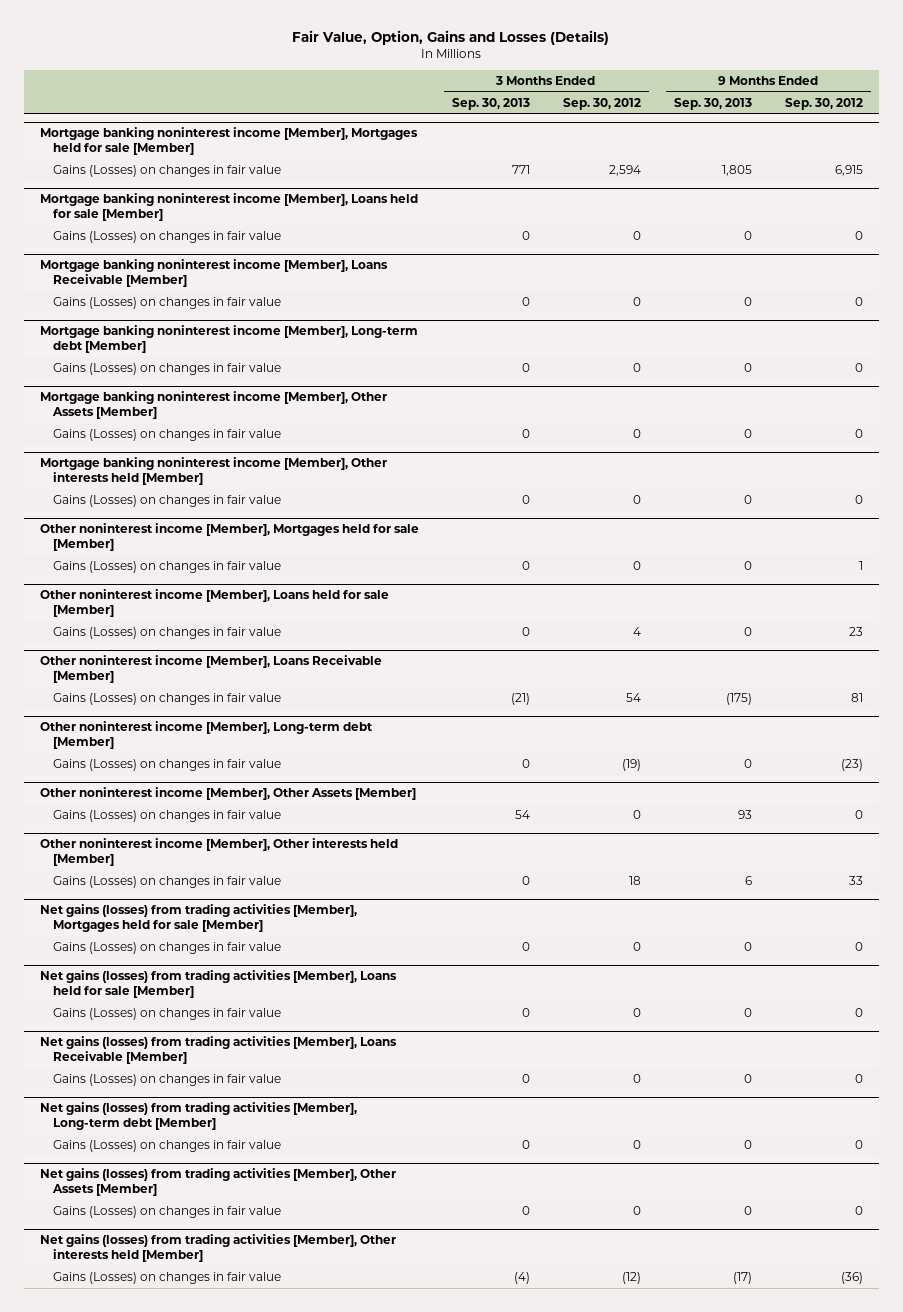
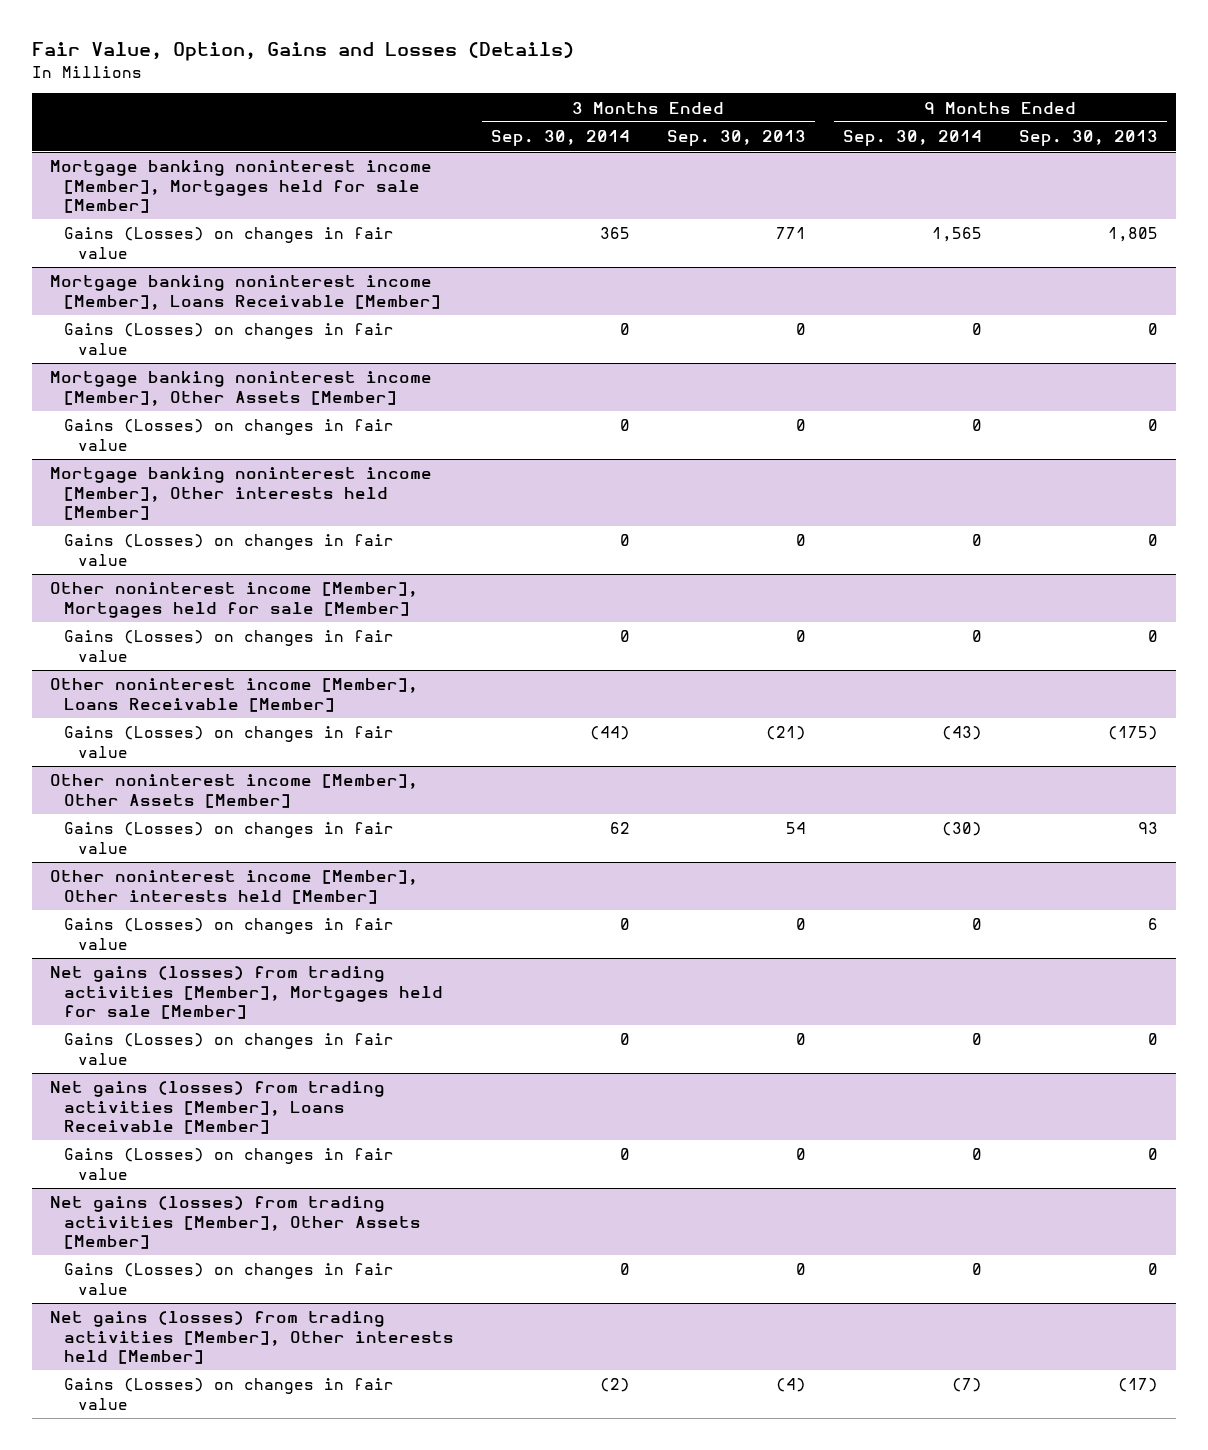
- | 3 Months Ended Sep. 30, 2013 | 3 Months Ended Sep. 30, 2012 | 9 Months Ended Sep. 30, 2013 | 9 Months Ended Sep. 30, 2012
+ | 3 Months Ended Sep. 30, 2014 | 3 Months Ended Sep. 30, 2013 | 9 Months Ended Sep. 30, 2014 | 9 Months Ended Sep. 30, 2013
- Mortgage banking noninterest income [Member], Loans held for sale [Member]
- Gains (Losses) on changes in fair value | 0 | 0 | 0 | 0
- Mortgage banking noninterest income [Member], Long-term debt [Member]
- Gains (Losses) on changes in fair value | 0 | 0 | 0 | 0
- Other noninterest income [Member], Loans held for sale [Member]
- Gains (Losses) on changes in fair value | 0 | 4 | 0 | 23
- Other noninterest income [Member], Long-term debt [Member]
- Gains (Losses) on changes in fair value | 0 | (19) | 0 | (23)
- Net gains (losses) from trading activities [Member], Loans held for sale [Member]
- Gains (Losses) on changes in fair value | 0 | 0 | 0 | 0
- Net gains (losses) from trading activities [Member], Long-term debt [Member]
- Gains (Losses) on changes in fair value | 0 | 0 | 0 | 0

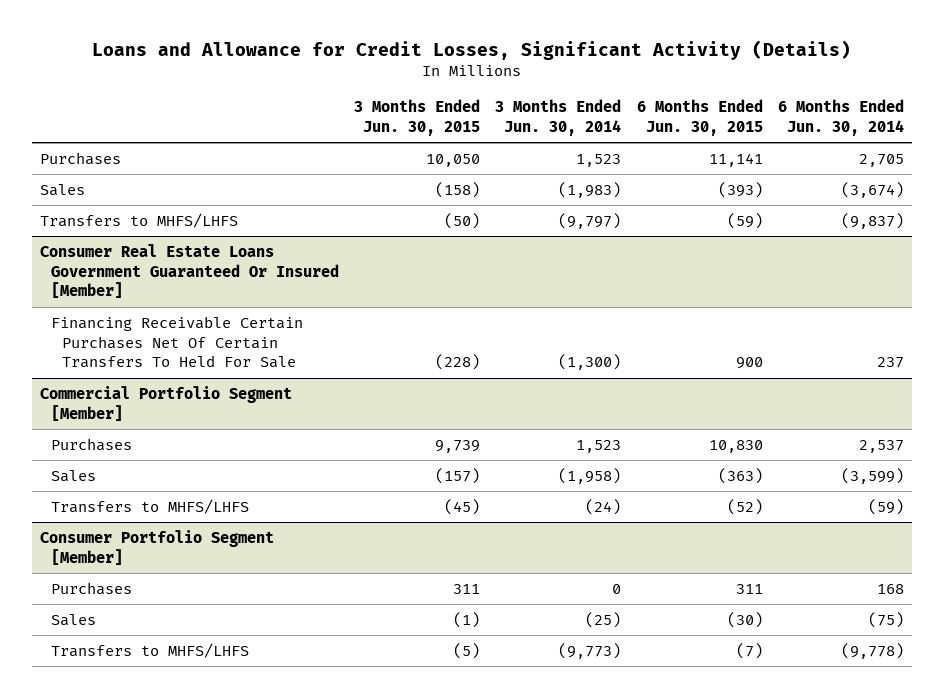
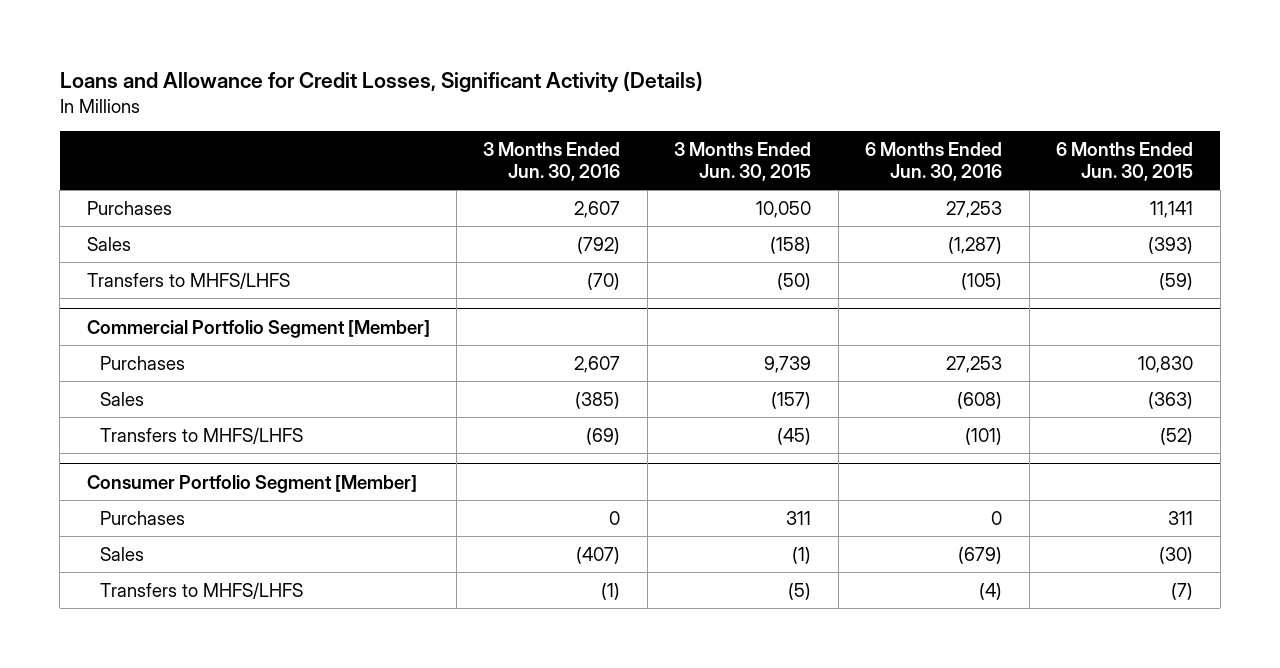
- | 3 Months Ended Jun. 30, 2015 | 3 Months Ended Jun. 30, 2014 | 6 Months Ended Jun. 30, 2015 | 6 Months Ended Jun. 30, 2014
+ | 3 Months Ended Jun. 30, 2016 | 3 Months Ended Jun. 30, 2015 | 6 Months Ended Jun. 30, 2016 | 6 Months Ended Jun. 30, 2015
- Consumer Real Estate Loans Government Guaranteed Or Insured [Member]
- Financing Receivable Certain Purchases Net Of Certain Transfers To Held For Sale | (228) | (1,300) | 900 | 237

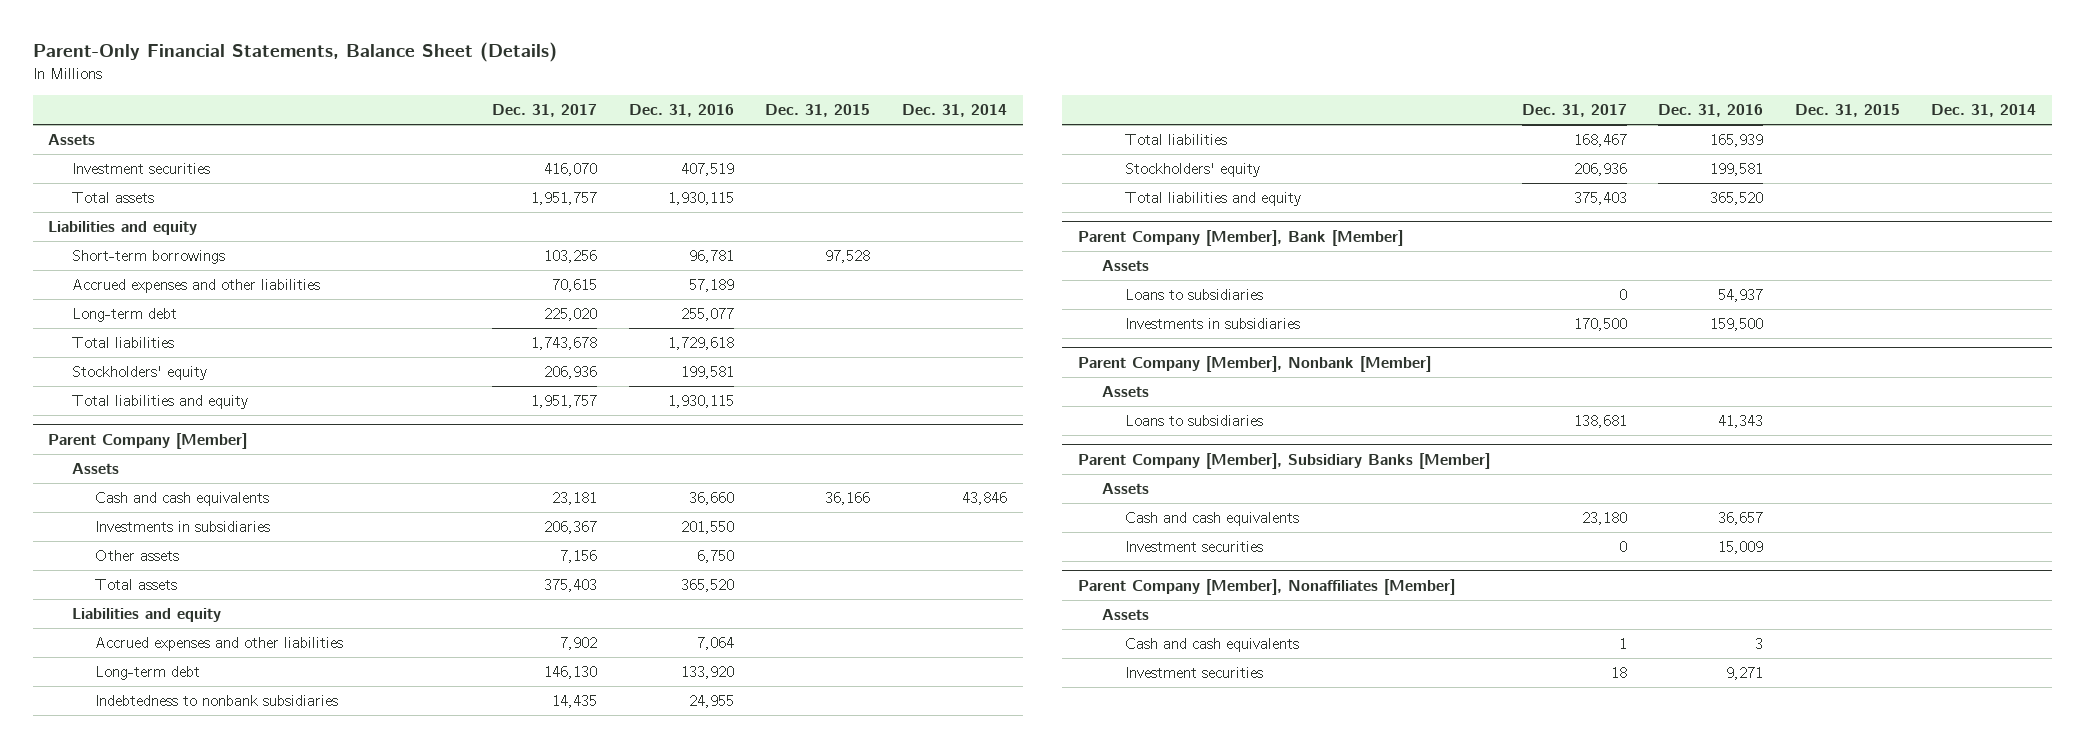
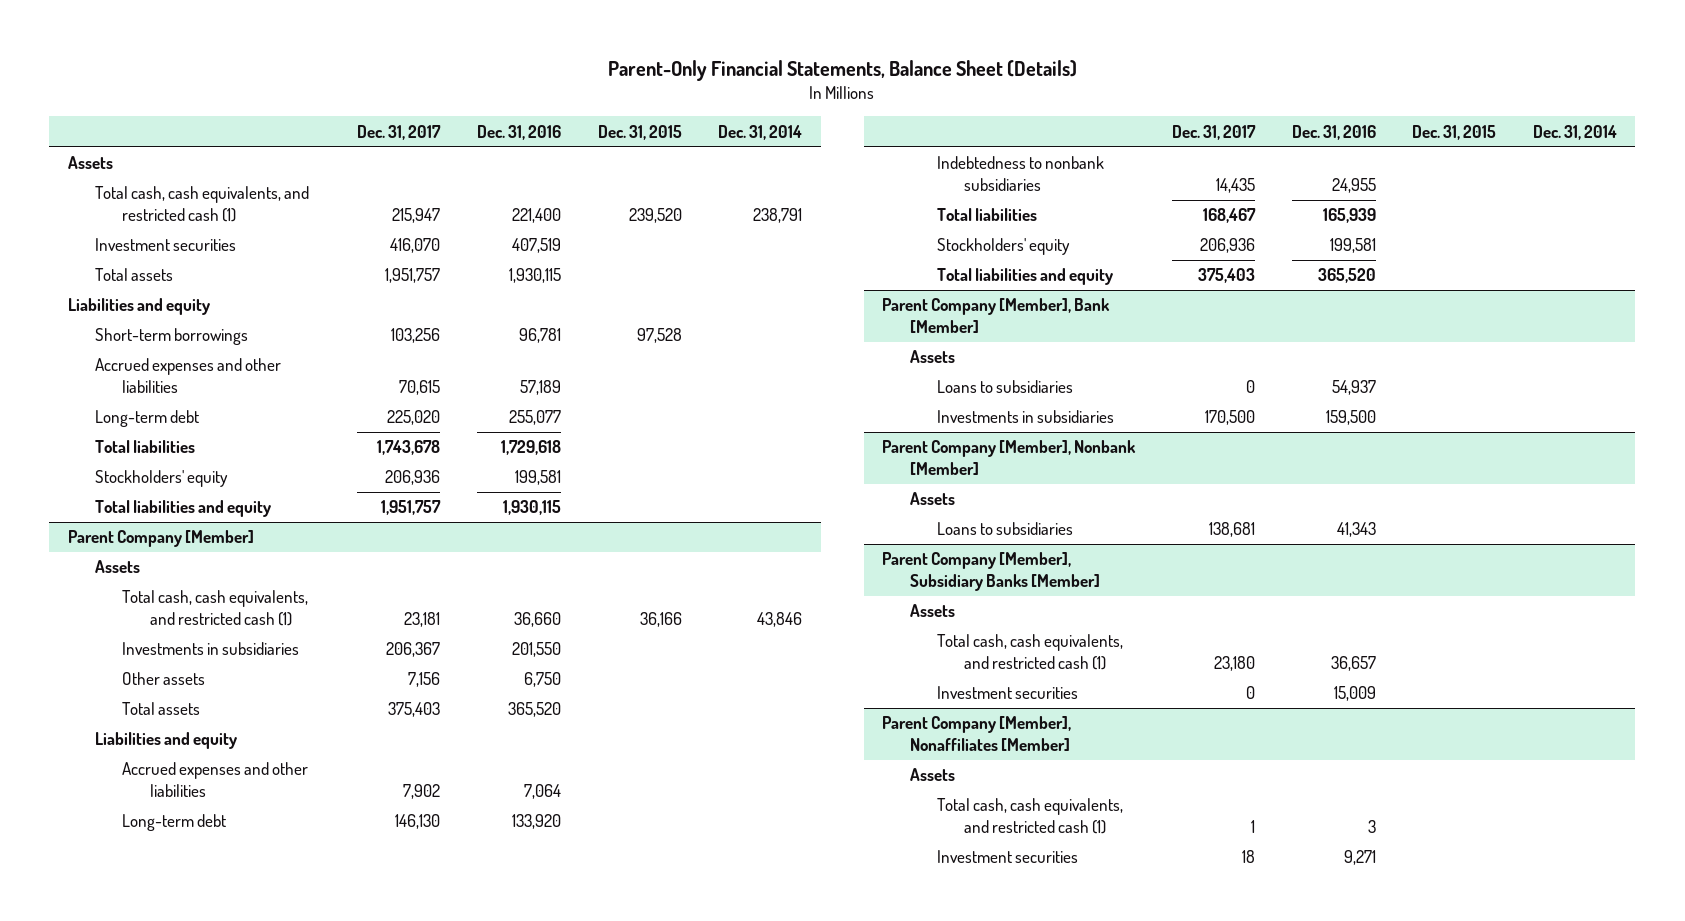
+ Total cash, cash equivalents, and restricted cash (1) | 215,947 | 221,400 | 239,520 | 238,791
@ Parent Company [Member]
- Cash and cash equivalents | 23,181 | 36,660 | 36,166 | 43,846
+ Total cash, cash equivalents, and restricted cash (1) | 23,181 | 36,660 | 36,166 | 43,846
@ Parent Company [Member], Subsidiary Banks [Member]
- Cash and cash equivalents | 23,180 | 36,657 | |
+ Total cash, cash equivalents, and restricted cash (1) | 23,180 | 36,657 | |
@ Parent Company [Member], Nonaffiliates [Member]
- Cash and cash equivalents | 1 | 3 | |
+ Total cash, cash equivalents, and restricted cash (1) | 1 | 3 | |

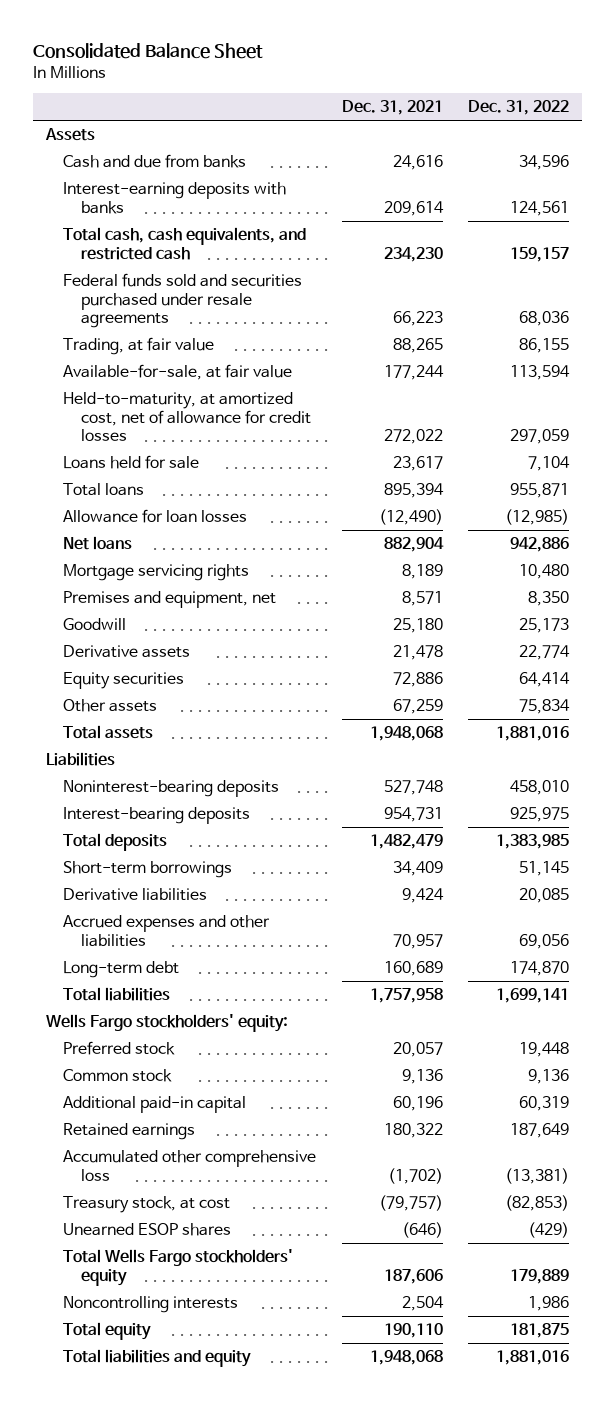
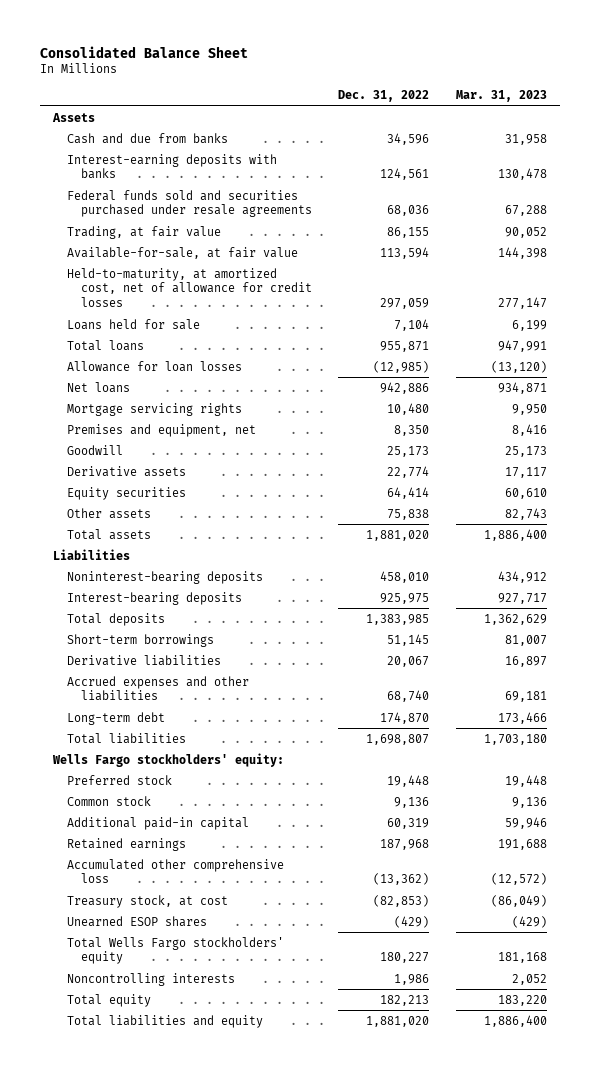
- | Dec. 31, 2021 | Dec. 31, 2022
+ | Dec. 31, 2022 | Mar. 31, 2023
- Total cash, cash equivalents, and restricted cash | 234,230 | 159,157
- Other assets | 67,259 | 75,834
- Total assets | 1,948,068 | 1,881,016
+ Other assets | 75,838 | 82,743
+ Total assets | 1,881,020 | 1,886,400
- Derivative liabilities | 9,424 | 20,085
- Accrued expenses and other liabilities | 70,957 | 69,056
+ Derivative liabilities | 20,067 | 16,897
+ Accrued expenses and other liabilities | 68,740 | 69,181
- Total liabilities | 1,757,958 | 1,699,141
+ Total liabilities | 1,698,807 | 1,703,180
- Retained earnings | 180,322 | 187,649
- Accumulated other comprehensive loss | (1,702) | (13,381)
+ Retained earnings | 187,968 | 191,688
+ Accumulated other comprehensive loss | (13,362) | (12,572)
- Total Wells Fargo stockholders' equity | 187,606 | 179,889
+ Total Wells Fargo stockholders' equity | 180,227 | 181,168
- Total equity | 190,110 | 181,875
- Total liabilities and equity | 1,948,068 | 1,881,016
+ Total equity | 182,213 | 183,220
+ Total liabilities and equity | 1,881,020 | 1,886,400

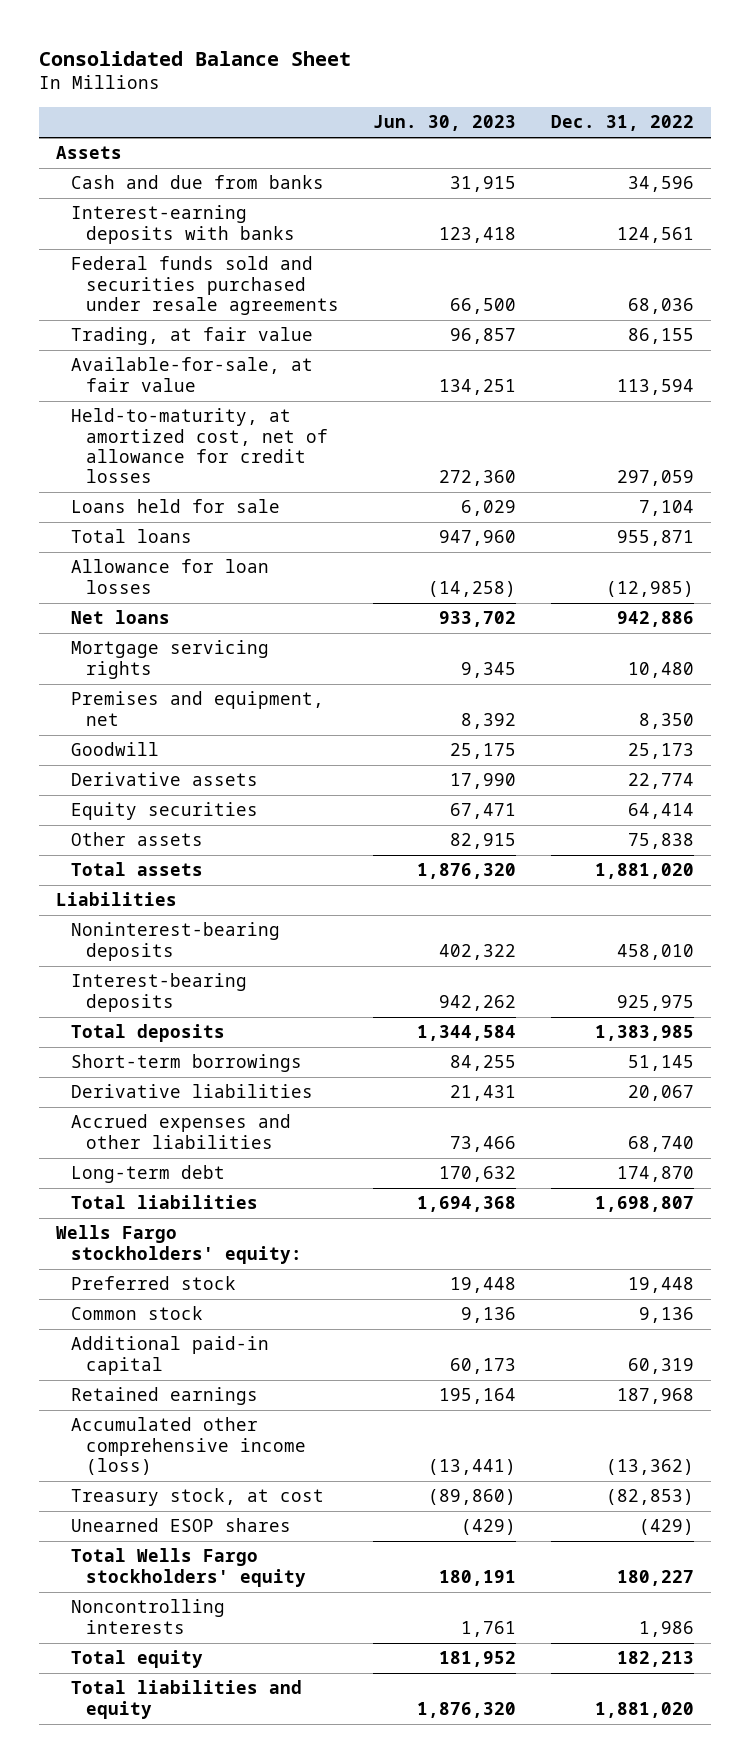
- | Dec. 31, 2022 | Mar. 31, 2023
+ | Jun. 30, 2023 | Dec. 31, 2022
- Accumulated other comprehensive loss | (13,362) | (12,572)
+ Accumulated other comprehensive income (loss) | (13,441) | (13,362)

